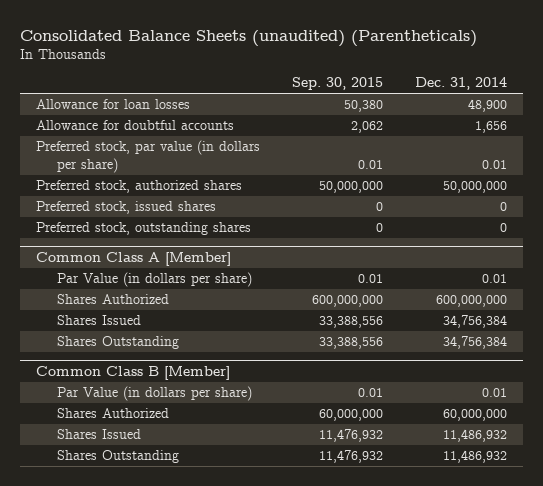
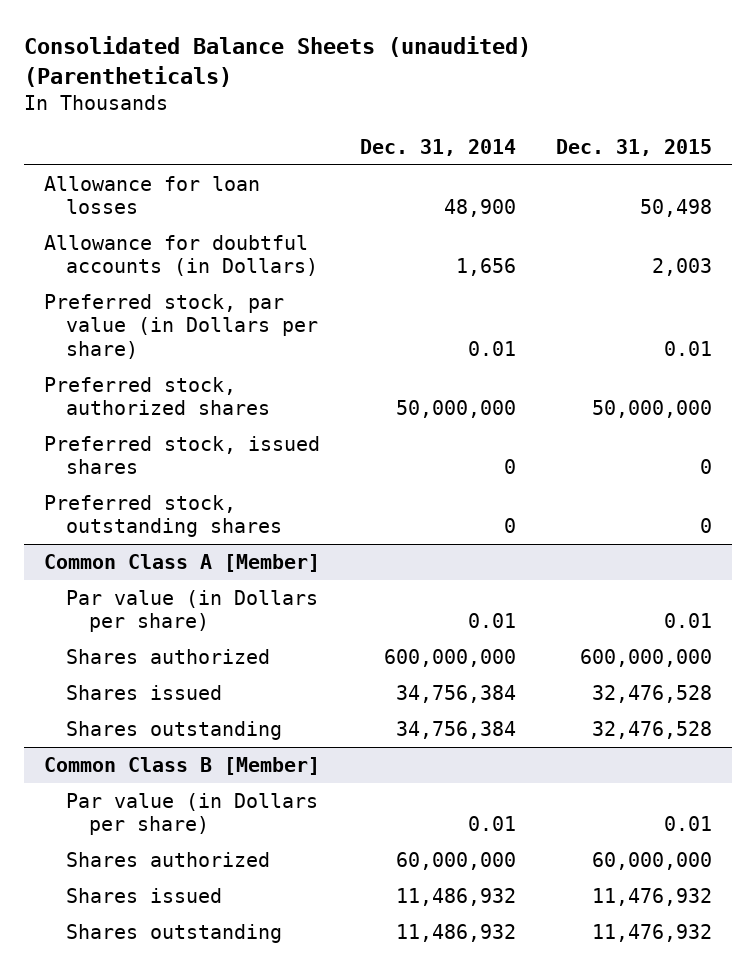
- | Sep. 30, 2015 | Dec. 31, 2014
+ | Dec. 31, 2014 | Dec. 31, 2015
- Allowance for doubtful accounts | 2,062 | 1,656
- Preferred stock, par value (in dollars per share) | 0.01 | 0.01
+ Allowance for doubtful accounts (in Dollars) | 1,656 | 2,003
+ Preferred stock, par value (in Dollars per share) | 0.01 | 0.01
@ Common Class A [Member]
- Par Value (in dollars per share) | 0.01 | 0.01
- Shares Authorized | 600,000,000 | 600,000,000
- Shares Issued | 33,388,556 | 34,756,384
- Shares Outstanding | 33,388,556 | 34,756,384
+ Par value (in Dollars per share) | 0.01 | 0.01
+ Shares authorized | 600,000,000 | 600,000,000
+ Shares issued | 34,756,384 | 32,476,528
+ Shares outstanding | 34,756,384 | 32,476,528
@ Common Class B [Member]
- Par Value (in dollars per share) | 0.01 | 0.01
- Shares Authorized | 60,000,000 | 60,000,000
- Shares Issued | 11,476,932 | 11,486,932
- Shares Outstanding | 11,476,932 | 11,486,932
+ Par value (in Dollars per share) | 0.01 | 0.01
+ Shares authorized | 60,000,000 | 60,000,000
+ Shares issued | 11,486,932 | 11,476,932
+ Shares outstanding | 11,486,932 | 11,476,932

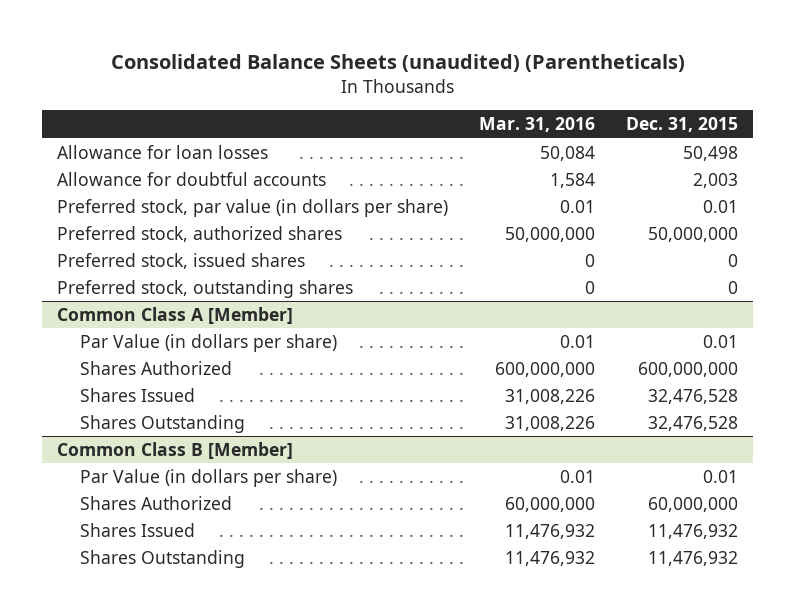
- | Dec. 31, 2014 | Dec. 31, 2015
+ | Mar. 31, 2016 | Dec. 31, 2015
- Allowance for doubtful accounts (in Dollars) | 1,656 | 2,003
- Preferred stock, par value (in Dollars per share) | 0.01 | 0.01
+ Allowance for doubtful accounts | 1,584 | 2,003
+ Preferred stock, par value (in dollars per share) | 0.01 | 0.01
@ Common Class A [Member]
- Par value (in Dollars per share) | 0.01 | 0.01
- Shares authorized | 600,000,000 | 600,000,000
- Shares issued | 34,756,384 | 32,476,528
- Shares outstanding | 34,756,384 | 32,476,528
+ Par Value (in dollars per share) | 0.01 | 0.01
+ Shares Authorized | 600,000,000 | 600,000,000
+ Shares Issued | 31,008,226 | 32,476,528
+ Shares Outstanding | 31,008,226 | 32,476,528
@ Common Class B [Member]
- Par value (in Dollars per share) | 0.01 | 0.01
- Shares authorized | 60,000,000 | 60,000,000
- Shares issued | 11,486,932 | 11,476,932
- Shares outstanding | 11,486,932 | 11,476,932
+ Par Value (in dollars per share) | 0.01 | 0.01
+ Shares Authorized | 60,000,000 | 60,000,000
+ Shares Issued | 11,476,932 | 11,476,932
+ Shares Outstanding | 11,476,932 | 11,476,932

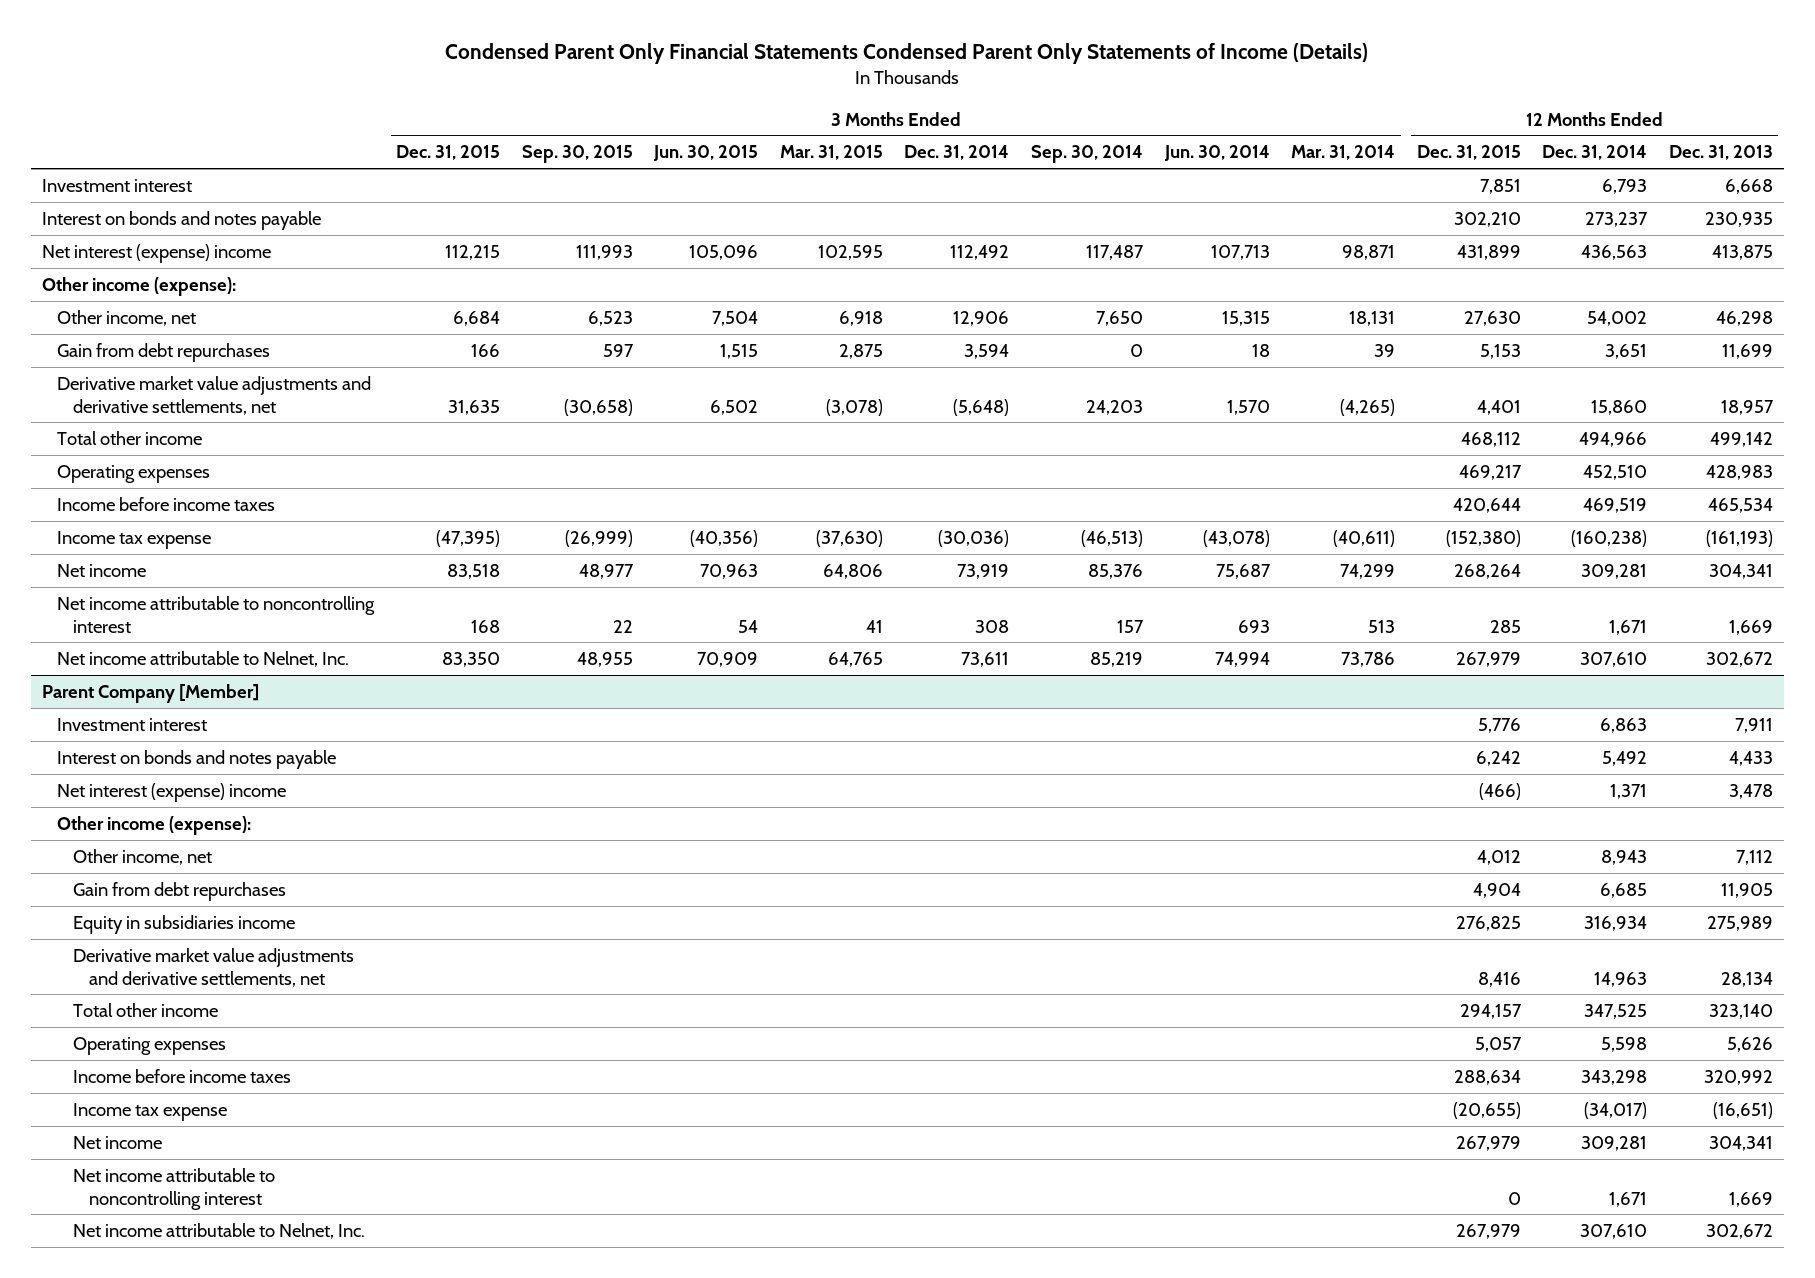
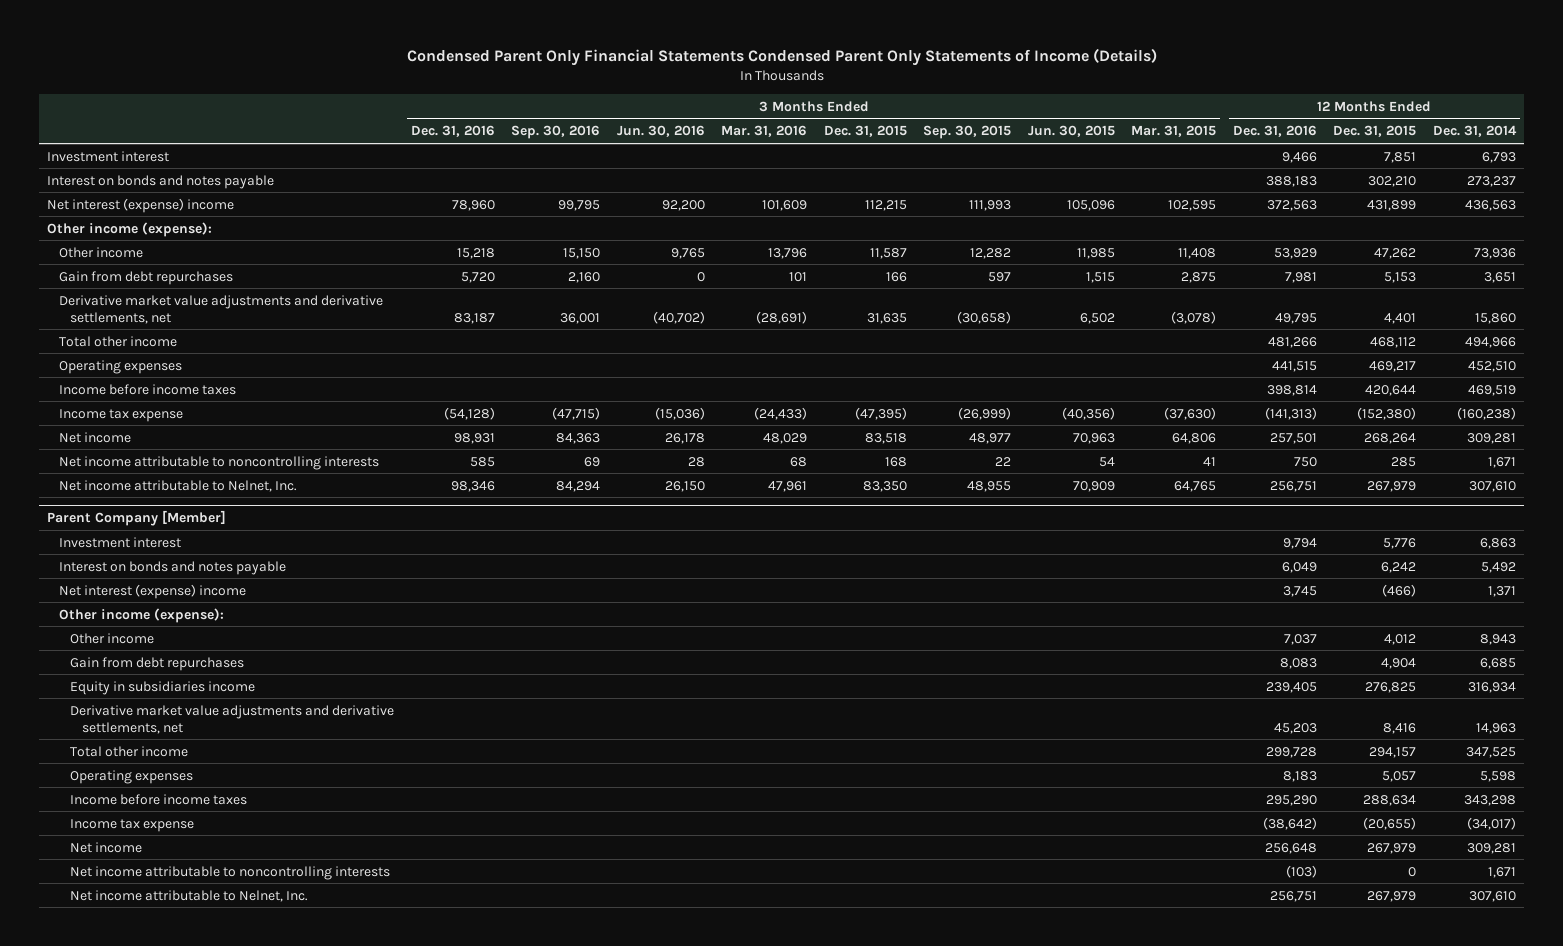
- | 3 Months Ended Dec. 31, 2015 | 3 Months Ended Sep. 30, 2015 | 3 Months Ended Jun. 30, 2015 | 3 Months Ended Mar. 31, 2015 | 3 Months Ended Dec. 31, 2014 | 3 Months Ended Sep. 30, 2014 | 3 Months Ended Jun. 30, 2014 | 3 Months Ended Mar. 31, 2014 | 12 Months Ended Dec. 31, 2015 | 12 Months Ended Dec. 31, 2014 | 12 Months Ended Dec. 31, 2013
+ | 3 Months Ended Dec. 31, 2016 | 3 Months Ended Sep. 30, 2016 | 3 Months Ended Jun. 30, 2016 | 3 Months Ended Mar. 31, 2016 | 3 Months Ended Dec. 31, 2015 | 3 Months Ended Sep. 30, 2015 | 3 Months Ended Jun. 30, 2015 | 3 Months Ended Mar. 31, 2015 | 12 Months Ended Dec. 31, 2016 | 12 Months Ended Dec. 31, 2015 | 12 Months Ended Dec. 31, 2014
- Other income, net | 6,684 | 6,523 | 7,504 | 6,918 | 12,906 | 7,650 | 15,315 | 18,131 | 27,630 | 54,002 | 46,298
+ Other income | 15,218 | 15,150 | 9,765 | 13,796 | 11,587 | 12,282 | 11,985 | 11,408 | 53,929 | 47,262 | 73,936
- Net income attributable to noncontrolling interest | 168 | 22 | 54 | 41 | 308 | 157 | 693 | 513 | 285 | 1,671 | 1,669
+ Net income attributable to noncontrolling interests | 585 | 69 | 28 | 68 | 168 | 22 | 54 | 41 | 750 | 285 | 1,671
@ Parent Company [Member]
- Other income, net | | | | | | | | | 4,012 | 8,943 | 7,112
+ Other income | | | | | | | | | 7,037 | 4,012 | 8,943
- Net income attributable to noncontrolling interest | | | | | | | | | 0 | 1,671 | 1,669
+ Net income attributable to noncontrolling interests | | | | | | | | | (103) | 0 | 1,671

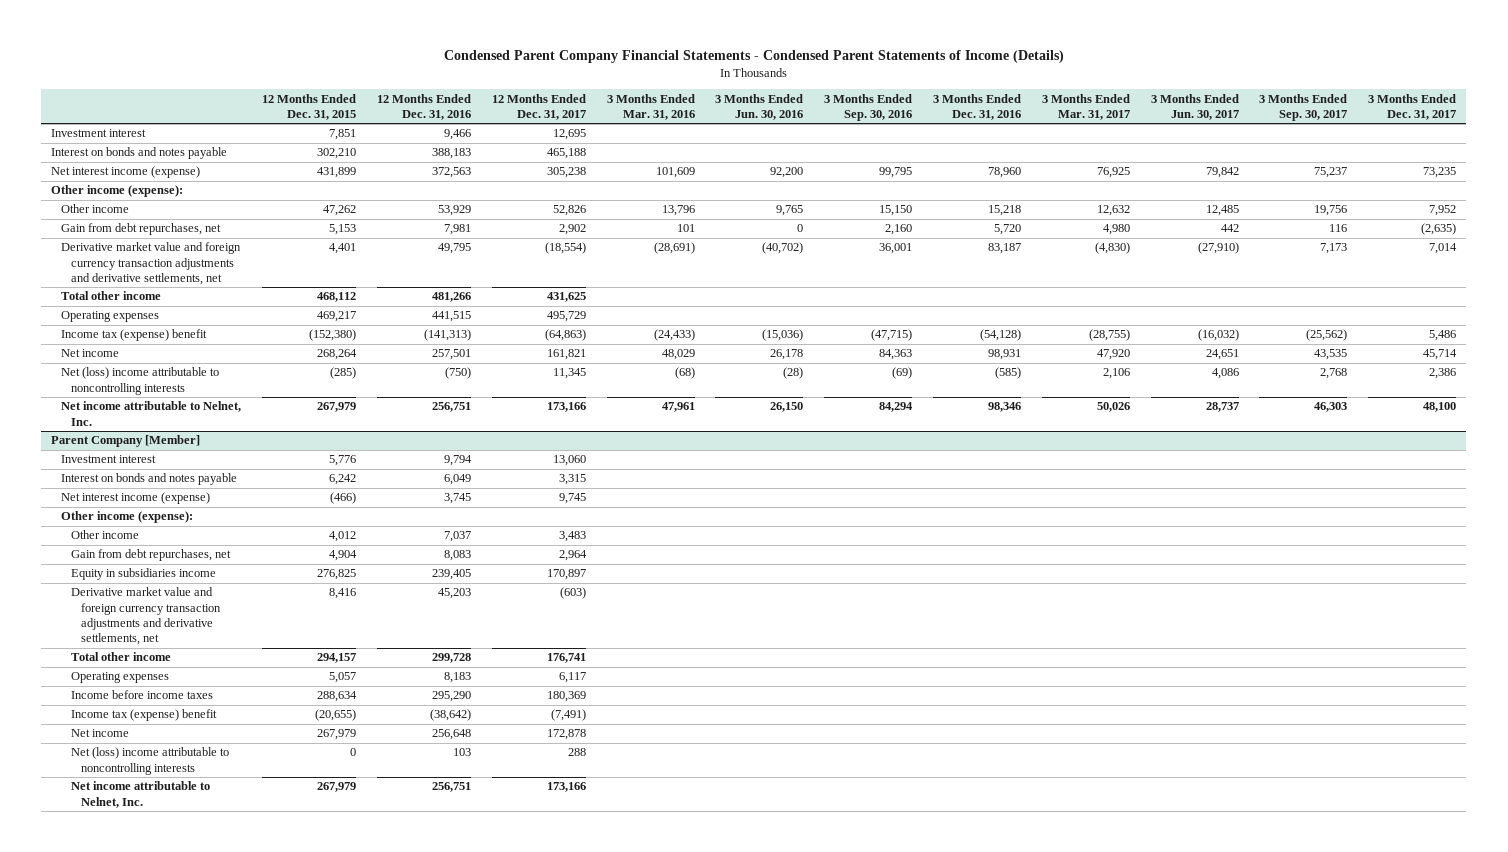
- Condensed Parent Only Financial Statements Condensed Parent Only Statements of Income (Details)
+ Condensed Parent Company Financial Statements - Condensed Parent Statements of Income (Details)
- | 3 Months Ended Dec. 31, 2016 | 3 Months Ended Sep. 30, 2016 | 3 Months Ended Jun. 30, 2016 | 3 Months Ended Mar. 31, 2016 | 3 Months Ended Dec. 31, 2015 | 3 Months Ended Sep. 30, 2015 | 3 Months Ended Jun. 30, 2015 | 3 Months Ended Mar. 31, 2015 | 12 Months Ended Dec. 31, 2016 | 12 Months Ended Dec. 31, 2015 | 12 Months Ended Dec. 31, 2014
+ | 12 Months Ended Dec. 31, 2015 | 12 Months Ended Dec. 31, 2016 | 12 Months Ended Dec. 31, 2017 | 3 Months Ended Mar. 31, 2016 | 3 Months Ended Jun. 30, 2016 | 3 Months Ended Sep. 30, 2016 | 3 Months Ended Dec. 31, 2016 | 3 Months Ended Mar. 31, 2017 | 3 Months Ended Jun. 30, 2017 | 3 Months Ended Sep. 30, 2017 | 3 Months Ended Dec. 31, 2017
- Net interest (expense) income | 78,960 | 99,795 | 92,200 | 101,609 | 112,215 | 111,993 | 105,096 | 102,595 | 372,563 | 431,899 | 436,563
+ Net interest income (expense) | 431,899 | 372,563 | 305,238 | 101,609 | 92,200 | 99,795 | 78,960 | 76,925 | 79,842 | 75,237 | 73,235
- Gain from debt repurchases | 5,720 | 2,160 | 0 | 101 | 166 | 597 | 1,515 | 2,875 | 7,981 | 5,153 | 3,651
- Derivative market value adjustments and derivative settlements, net | 83,187 | 36,001 | (40,702) | (28,691) | 31,635 | (30,658) | 6,502 | (3,078) | 49,795 | 4,401 | 15,860
+ Gain from debt repurchases, net | 5,153 | 7,981 | 2,902 | 101 | 0 | 2,160 | 5,720 | 4,980 | 442 | 116 | (2,635)
+ Derivative market value and foreign currency transaction adjustments and derivative settlements, net | 4,401 | 49,795 | (18,554) | (28,691) | (40,702) | 36,001 | 83,187 | (4,830) | (27,910) | 7,173 | 7,014
- Income before income taxes | | | | | | | | | 398,814 | 420,644 | 469,519
- Income tax expense | (54,128) | (47,715) | (15,036) | (24,433) | (47,395) | (26,999) | (40,356) | (37,630) | (141,313) | (152,380) | (160,238)
+ Income tax (expense) benefit | (152,380) | (141,313) | (64,863) | (24,433) | (15,036) | (47,715) | (54,128) | (28,755) | (16,032) | (25,562) | 5,486
- Net income attributable to noncontrolling interests | 585 | 69 | 28 | 68 | 168 | 22 | 54 | 41 | 750 | 285 | 1,671
+ Net (loss) income attributable to noncontrolling interests | (285) | (750) | 11,345 | (68) | (28) | (69) | (585) | 2,106 | 4,086 | 2,768 | 2,386
@ Parent Company [Member]
- Net interest (expense) income | | | | | | | | | 3,745 | (466) | 1,371
+ Net interest income (expense) | (466) | 3,745 | 9,745 | | | | | | | |
- Gain from debt repurchases | | | | | | | | | 8,083 | 4,904 | 6,685
+ Gain from debt repurchases, net | 4,904 | 8,083 | 2,964 | | | | | | | |
- Derivative market value adjustments and derivative settlements, net | | | | | | | | | 45,203 | 8,416 | 14,963
+ Derivative market value and foreign currency transaction adjustments and derivative settlements, net | 8,416 | 45,203 | (603) | | | | | | | |
- Income tax expense | | | | | | | | | (38,642) | (20,655) | (34,017)
+ Income tax (expense) benefit | (20,655) | (38,642) | (7,491) | | | | | | | |
- Net income attributable to noncontrolling interests | | | | | | | | | (103) | 0 | 1,671
+ Net (loss) income attributable to noncontrolling interests | 0 | 103 | 288 | | | | | | | |

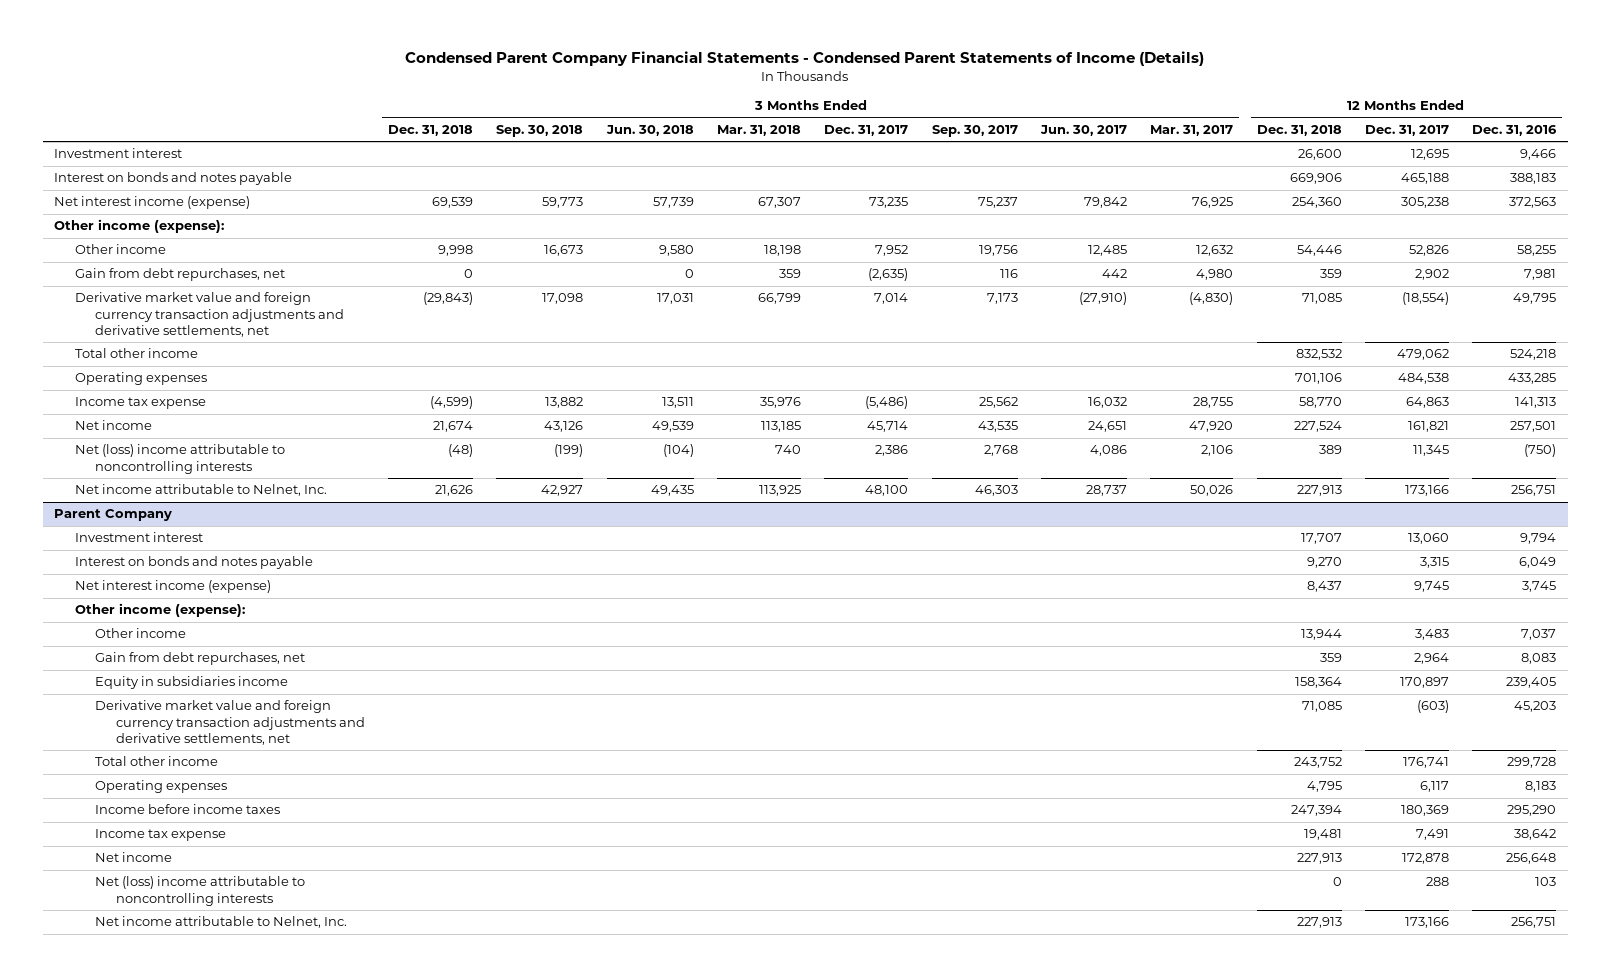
- | 12 Months Ended Dec. 31, 2015 | 12 Months Ended Dec. 31, 2016 | 12 Months Ended Dec. 31, 2017 | 3 Months Ended Mar. 31, 2016 | 3 Months Ended Jun. 30, 2016 | 3 Months Ended Sep. 30, 2016 | 3 Months Ended Dec. 31, 2016 | 3 Months Ended Mar. 31, 2017 | 3 Months Ended Jun. 30, 2017 | 3 Months Ended Sep. 30, 2017 | 3 Months Ended Dec. 31, 2017
+ | 3 Months Ended Dec. 31, 2018 | 3 Months Ended Sep. 30, 2018 | 3 Months Ended Jun. 30, 2018 | 3 Months Ended Mar. 31, 2018 | 3 Months Ended Dec. 31, 2017 | 3 Months Ended Sep. 30, 2017 | 3 Months Ended Jun. 30, 2017 | 3 Months Ended Mar. 31, 2017 | 12 Months Ended Dec. 31, 2018 | 12 Months Ended Dec. 31, 2017 | 12 Months Ended Dec. 31, 2016
- Other income | 47,262 | 53,929 | 52,826 | 13,796 | 9,765 | 15,150 | 15,218 | 12,632 | 12,485 | 19,756 | 7,952
+ Other income | 9,998 | 16,673 | 9,580 | 18,198 | 7,952 | 19,756 | 12,485 | 12,632 | 54,446 | 52,826 | 58,255
- Total other income | 468,112 | 481,266 | 431,625 | | | | | | | |
- Operating expenses | 469,217 | 441,515 | 495,729 | | | | | | | |
- Income tax (expense) benefit | (152,380) | (141,313) | (64,863) | (24,433) | (15,036) | (47,715) | (54,128) | (28,755) | (16,032) | (25,562) | 5,486
+ Total other income | | | | | | | | | 832,532 | 479,062 | 524,218
+ Operating expenses | | | | | | | | | 701,106 | 484,538 | 433,285
+ Income tax expense | (4,599) | 13,882 | 13,511 | 35,976 | (5,486) | 25,562 | 16,032 | 28,755 | 58,770 | 64,863 | 141,313
- Parent Company [Member]
+ Parent Company
- Income tax (expense) benefit | (20,655) | (38,642) | (7,491) | | | | | | | |
+ Income tax expense | | | | | | | | | 19,481 | 7,491 | 38,642

